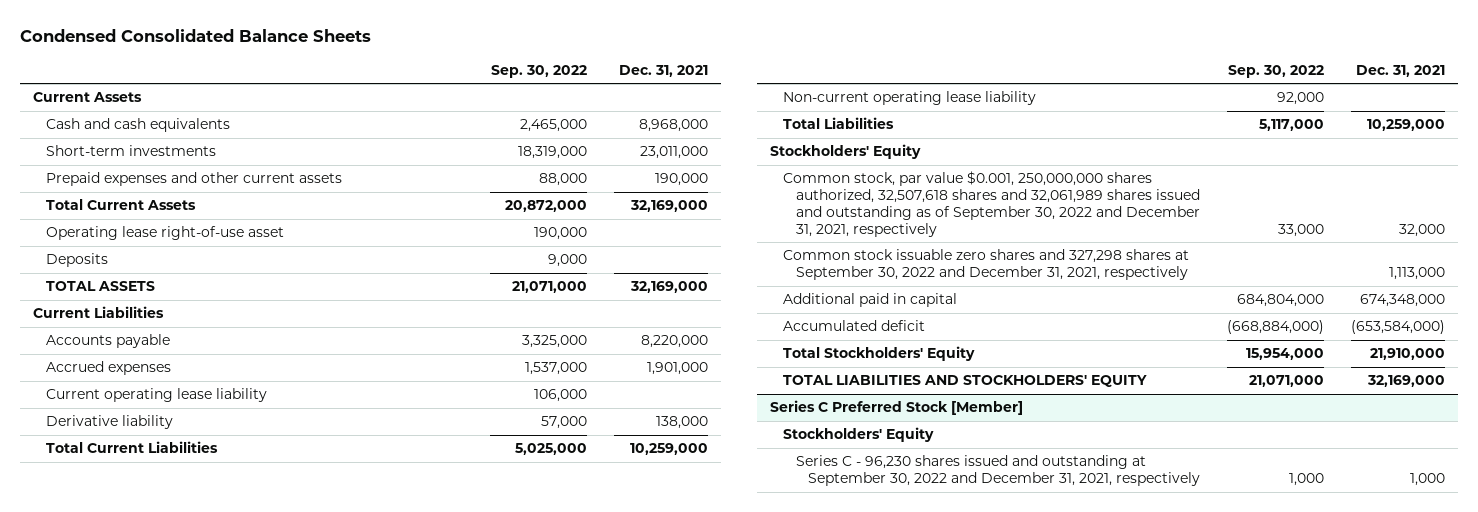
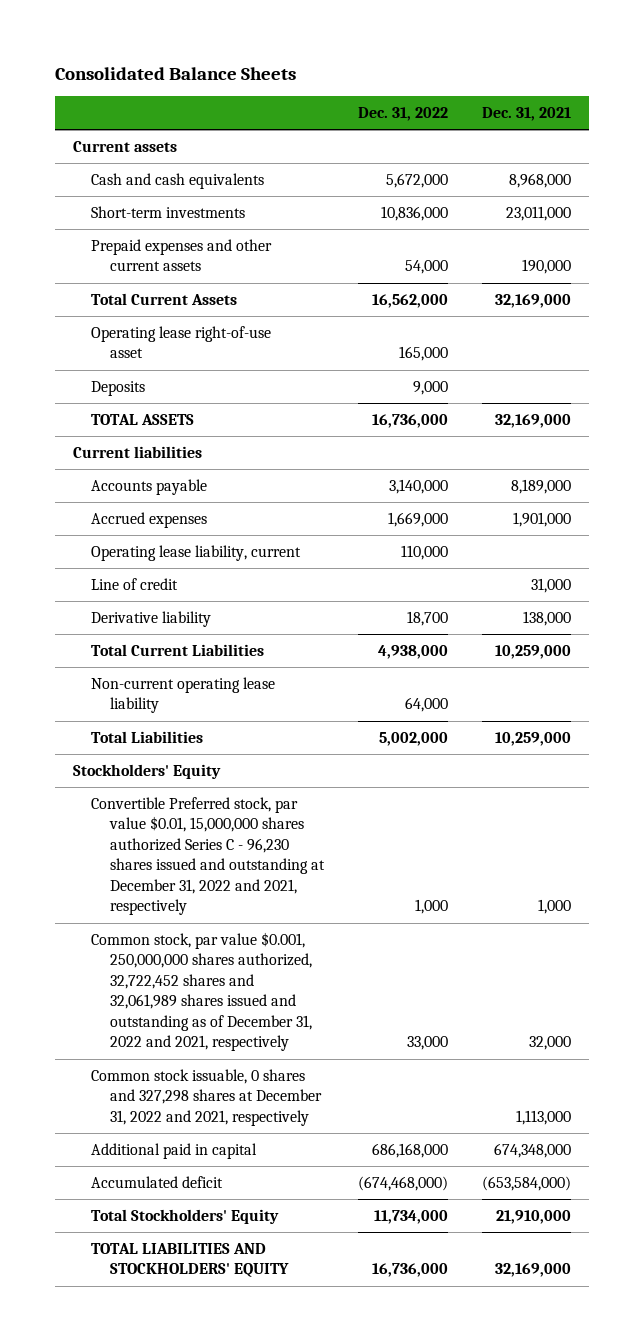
- Condensed Consolidated Balance Sheets
+ Consolidated Balance Sheets
- | Sep. 30, 2022 | Dec. 31, 2021
+ | Dec. 31, 2022 | Dec. 31, 2021
- Current Assets
+ Current assets
- Current Liabilities
- Accounts payable | 3,325,000 | 8,220,000
+ Current liabilities
+ Accounts payable | 3,140,000 | 8,189,000
- Current operating lease liability | 106,000 |
+ Operating lease liability, current | 110,000 |
+ Line of credit | | 31,000
- Common stock, par value $0.001, 250,000,000 shares authorized, 32,507,618 shares and 32,061,989 shares issued and outstanding as of September 30, 2022 and December 31, 2021, respectively | 33,000 | 32,000
- Common stock issuable zero shares and 327,298 shares at September 30, 2022 and December 31, 2021, respectively | | 1,113,000
+ Convertible Preferred stock, par value $0.01, 15,000,000 shares authorized Series C - 96,230 shares issued and outstanding at December 31, 2022 and 2021, respectively | 1,000 | 1,000
+ Common stock, par value $0.001, 250,000,000 shares authorized, 32,722,452 shares and 32,061,989 shares issued and outstanding as of December 31, 2022 and 2021, respectively | 33,000 | 32,000
+ Common stock issuable, 0 shares and 327,298 shares at December 31, 2022 and 2021, respectively | | 1,113,000
- Series C Preferred Stock [Member]
- Stockholders' Equity
- Series C - 96,230 shares issued and outstanding at September 30, 2022 and December 31, 2021, respectively | 1,000 | 1,000

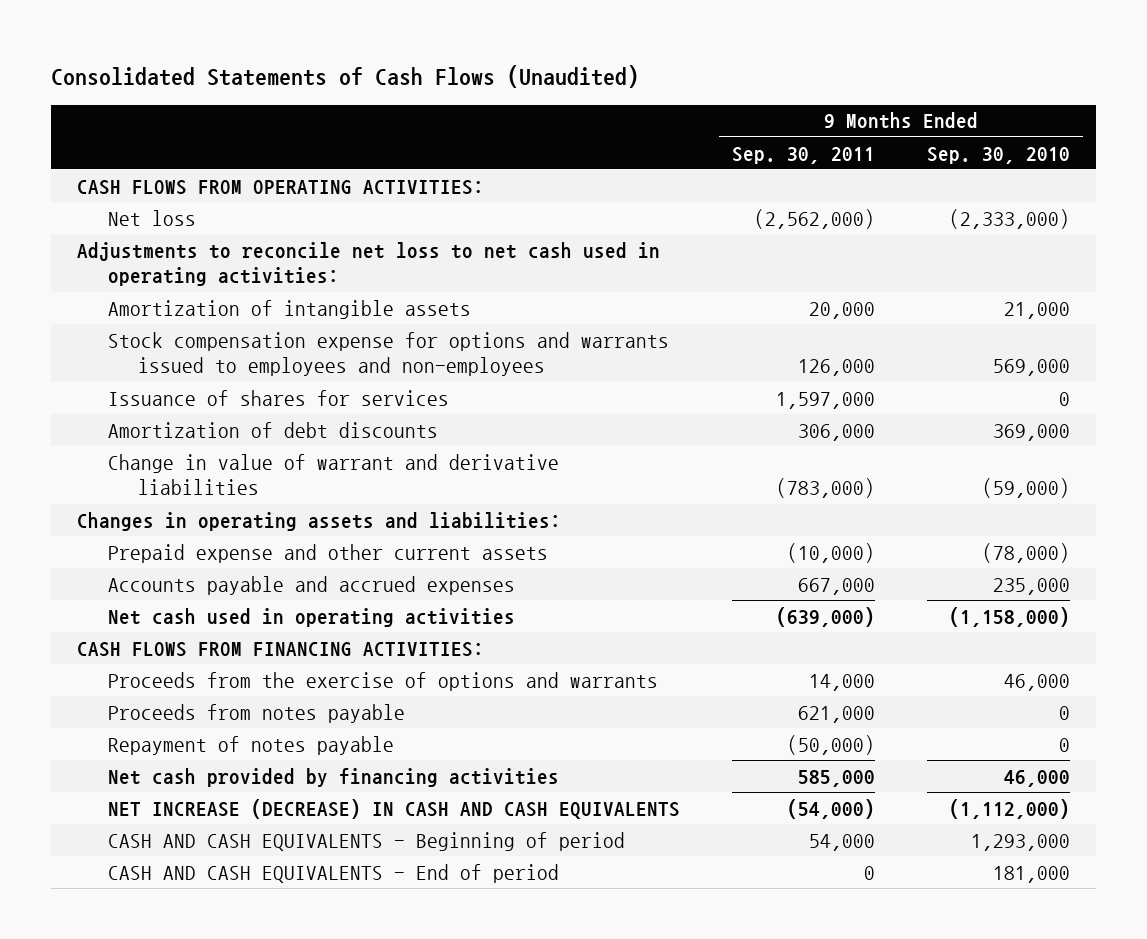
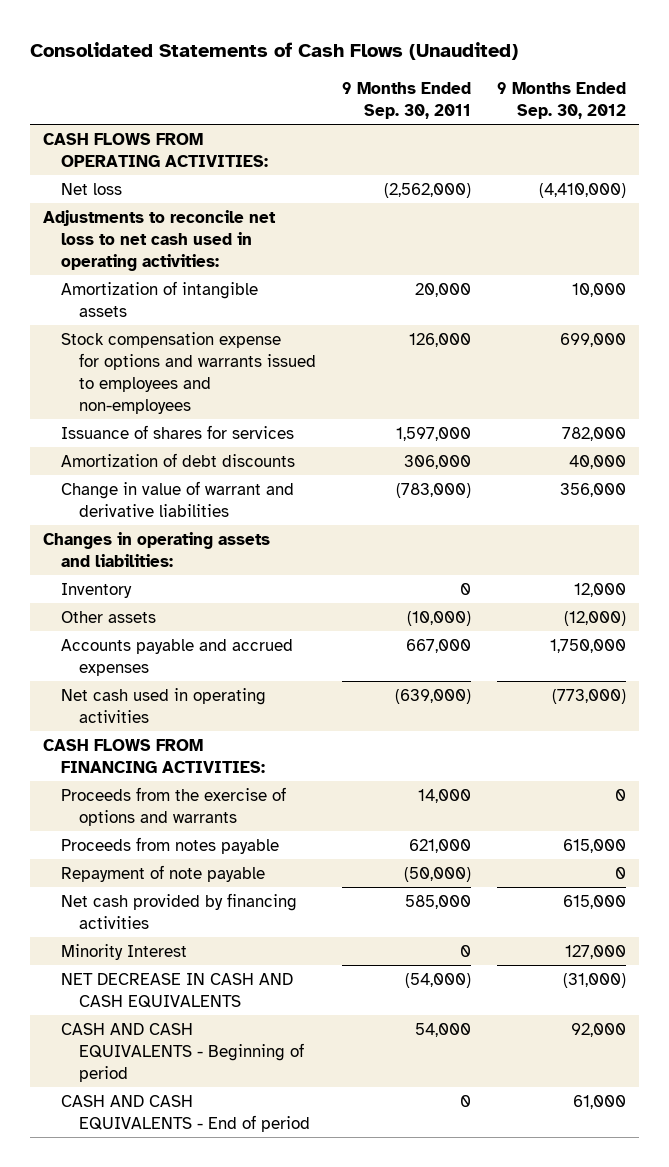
- | 9 Months Ended Sep. 30, 2011 | 9 Months Ended Sep. 30, 2010
+ | 9 Months Ended Sep. 30, 2011 | 9 Months Ended Sep. 30, 2012
- Prepaid expense and other current assets | (10,000) | (78,000)
+ Inventory | 0 | 12,000
+ Other assets | (10,000) | (12,000)
- Repayment of notes payable | (50,000) | 0
+ Repayment of note payable | (50,000) | 0
- NET INCREASE (DECREASE) IN CASH AND CASH EQUIVALENTS | (54,000) | (1,112,000)
+ Minority Interest | 0 | 127,000
+ NET DECREASE IN CASH AND CASH EQUIVALENTS | (54,000) | (31,000)

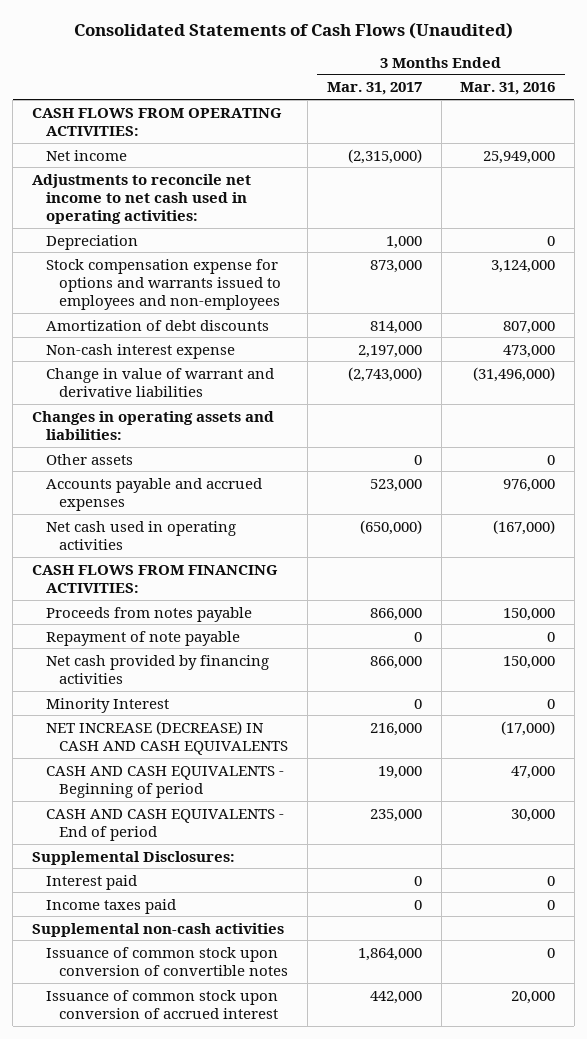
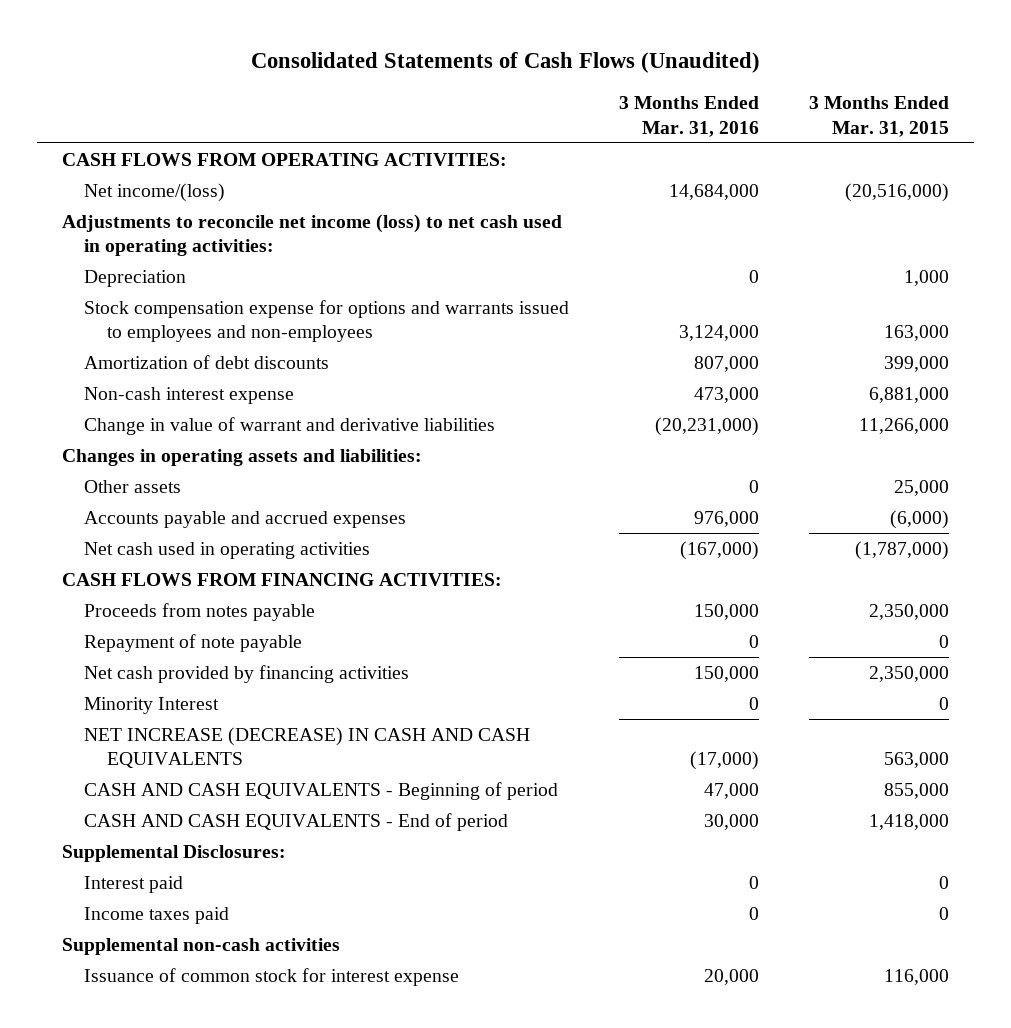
- | 3 Months Ended Mar. 31, 2017 | 3 Months Ended Mar. 31, 2016
+ | 3 Months Ended Mar. 31, 2016 | 3 Months Ended Mar. 31, 2015
- Net income | (2,315,000) | 25,949,000
- Adjustments to reconcile net income to net cash used in operating activities:
+ Net income/(loss) | 14,684,000 | (20,516,000)
+ Adjustments to reconcile net income (loss) to net cash used in operating activities:
- Change in value of warrant and derivative liabilities | (2,743,000) | (31,496,000)
+ Change in value of warrant and derivative liabilities | (20,231,000) | 11,266,000
- Issuance of common stock upon conversion of convertible notes | 1,864,000 | 0
- Issuance of common stock upon conversion of accrued interest | 442,000 | 20,000
+ Issuance of common stock for interest expense | 20,000 | 116,000

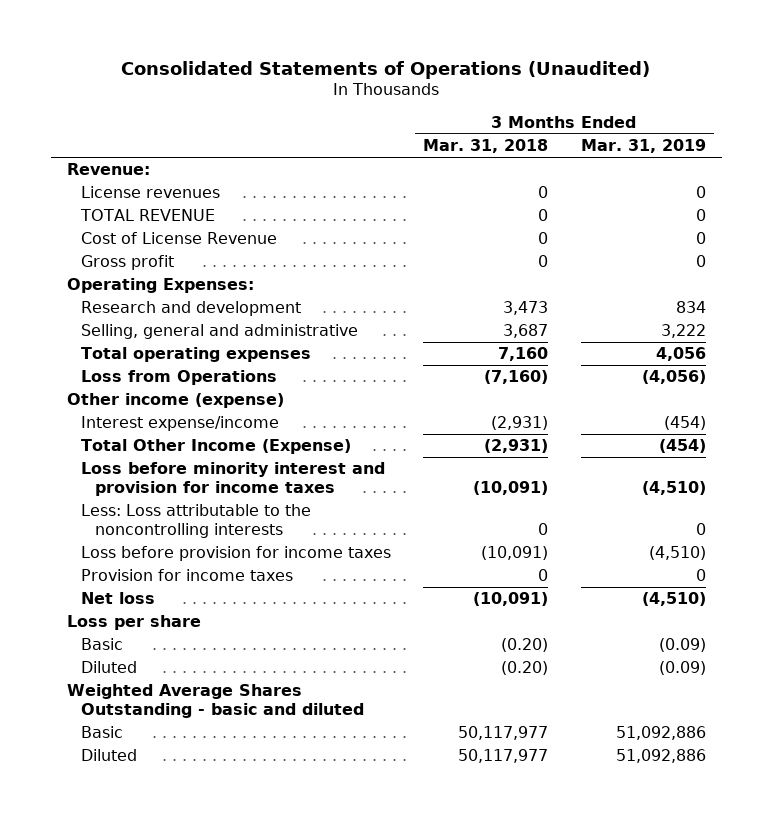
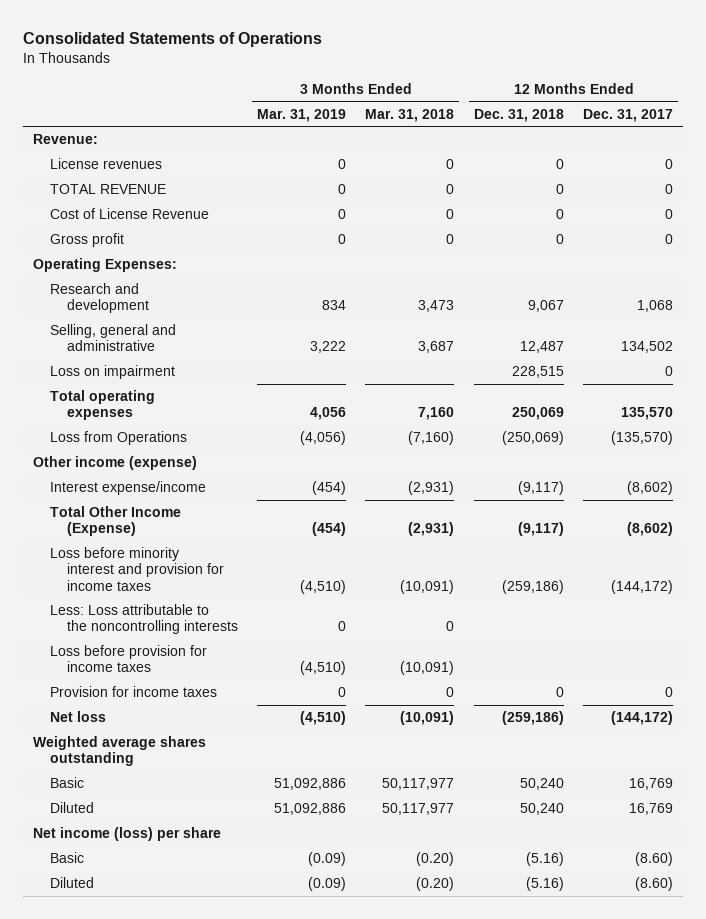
- Consolidated Statements of Operations (Unaudited)
+ Consolidated Statements of Operations
- | 3 Months Ended Mar. 31, 2018 | 3 Months Ended Mar. 31, 2019
+ | 3 Months Ended Mar. 31, 2019 | 3 Months Ended Mar. 31, 2018 | 12 Months Ended Dec. 31, 2018 | 12 Months Ended Dec. 31, 2017
+ Loss on impairment | | | 228,515 | 0
- Loss per share
- Weighted Average Shares Outstanding - basic and diluted
+ Weighted average shares outstanding
+ Net income (loss) per share
moved down: Basic | (0.09) | (0.20) | (5.16) | (8.60)
moved down: Diluted | (0.09) | (0.20) | (5.16) | (8.60)

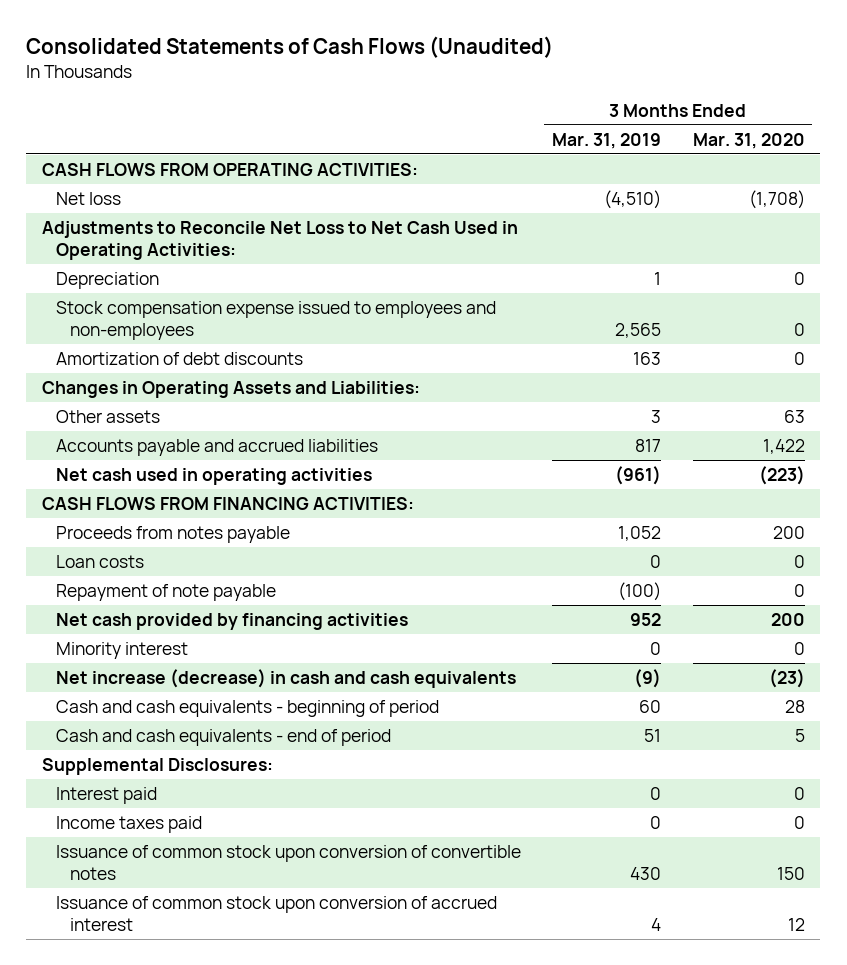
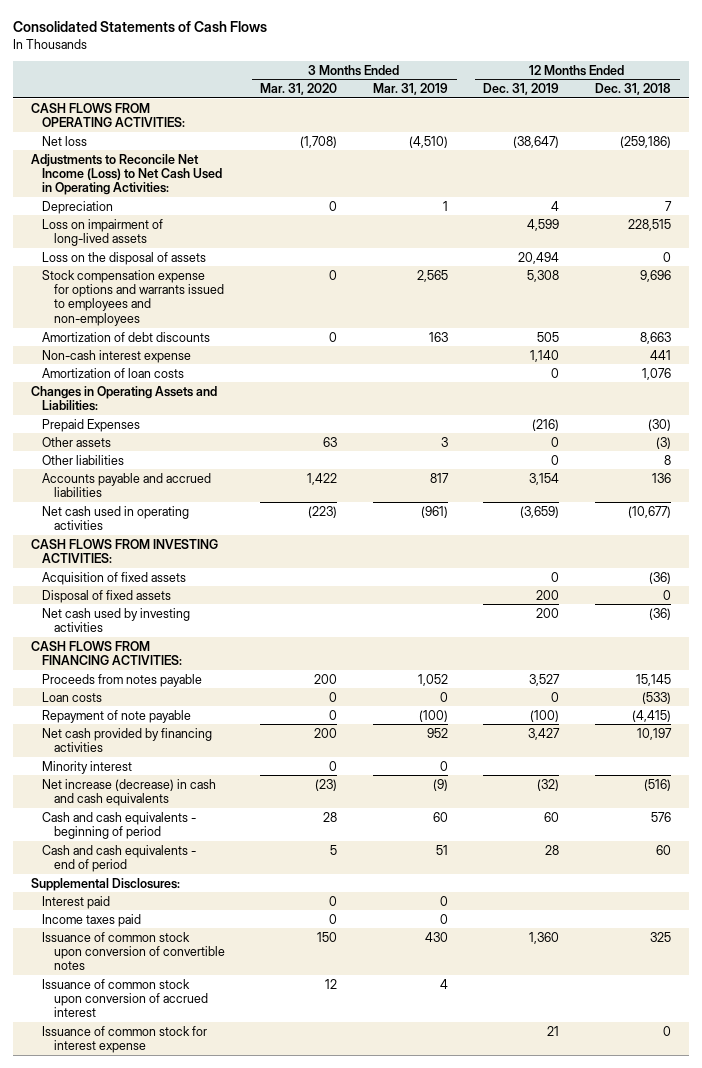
- Consolidated Statements of Cash Flows (Unaudited)
+ Consolidated Statements of Cash Flows
- | 3 Months Ended Mar. 31, 2019 | 3 Months Ended Mar. 31, 2020
+ | 3 Months Ended Mar. 31, 2020 | 3 Months Ended Mar. 31, 2019 | 12 Months Ended Dec. 31, 2019 | 12 Months Ended Dec. 31, 2018
- Adjustments to Reconcile Net Loss to Net Cash Used in Operating Activities:
+ Adjustments to Reconcile Net Income (Loss) to Net Cash Used in Operating Activities:
- Stock compensation expense issued to employees and non-employees | 2,565 | 0
+ Loss on impairment of long-lived assets | | | 4,599 | 228,515
+ Loss on the disposal of assets | | | 20,494 | 0
+ Stock compensation expense for options and warrants issued to employees and non-employees | 0 | 2,565 | 5,308 | 9,696
+ Non-cash interest expense | | | 1,140 | 441
+ Amortization of loan costs | | | 0 | 1,076
+ Prepaid Expenses | | | (216) | (30)
+ Other liabilities | | | 0 | 8
+ CASH FLOWS FROM INVESTING ACTIVITIES:
+ Acquisition of fixed assets | | | 0 | (36)
+ Disposal of fixed assets | | | 200 | 0
+ Net cash used by investing activities | | | 200 | (36)
+ Issuance of common stock for interest expense | | | 21 | 0

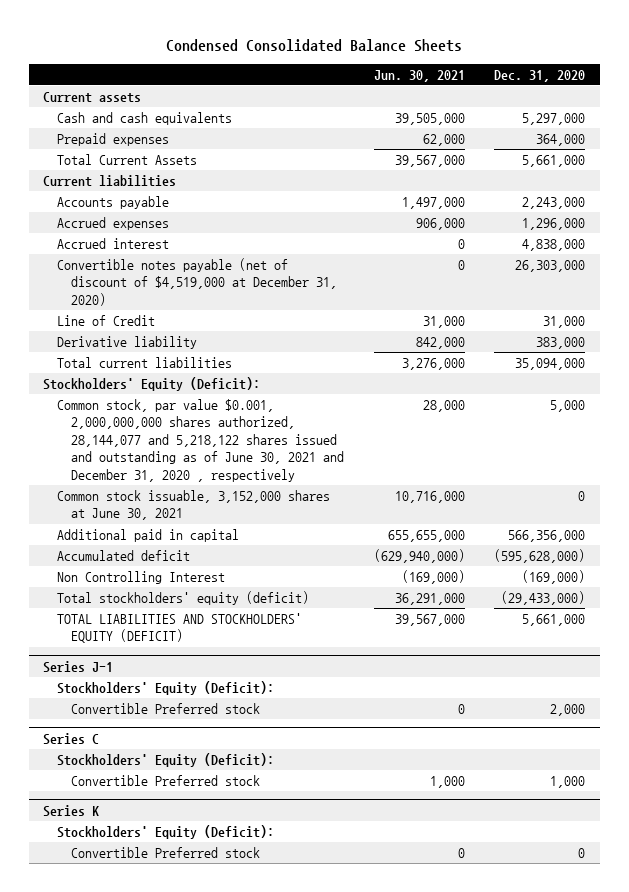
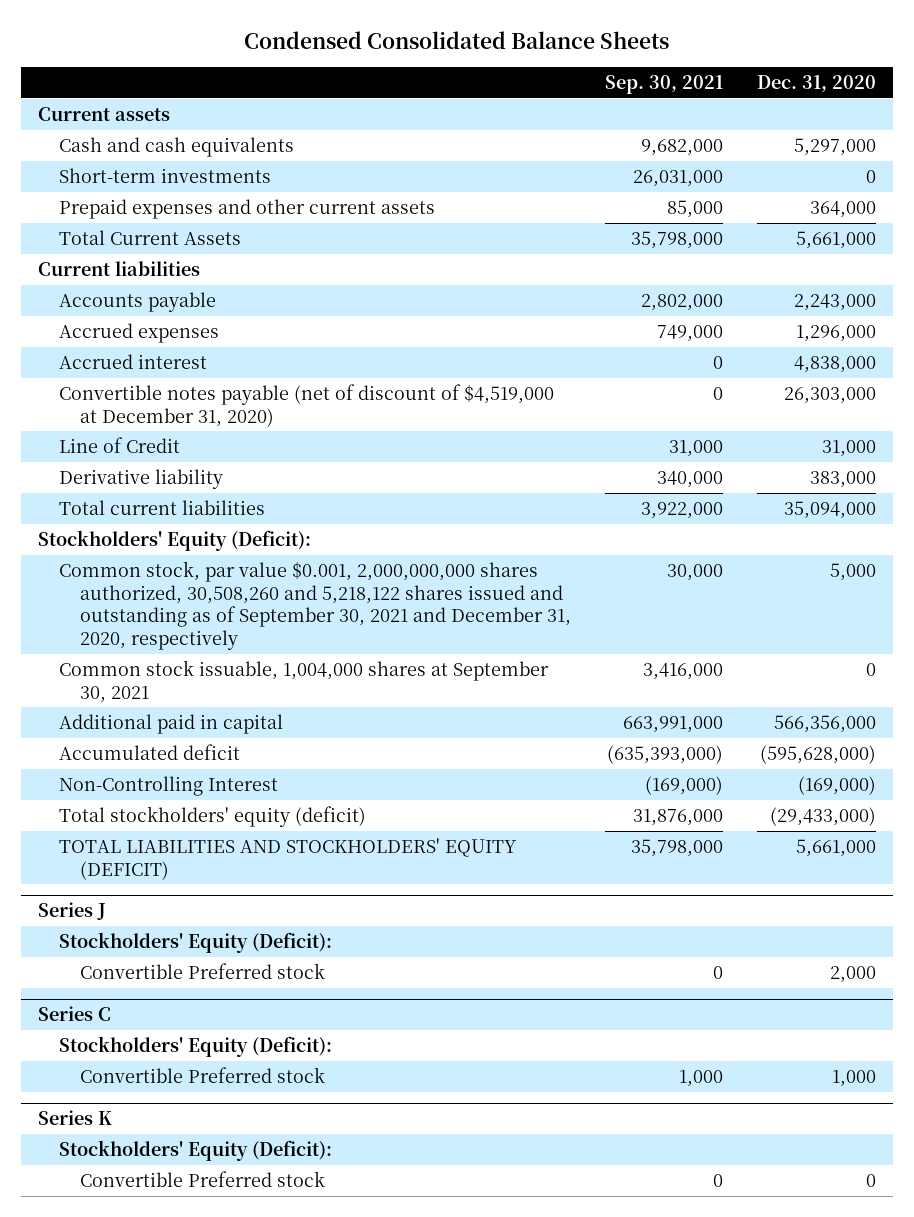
- | Jun. 30, 2021 | Dec. 31, 2020
+ | Sep. 30, 2021 | Dec. 31, 2020
- Prepaid expenses | 62,000 | 364,000
+ Short-term investments | 26,031,000 | 0
+ Prepaid expenses and other current assets | 85,000 | 364,000
- Common stock, par value $0.001, 2,000,000,000 shares authorized, 28,144,077 and 5,218,122 shares issued and outstanding as of June 30, 2021 and December 31, 2020 , respectively | 28,000 | 5,000
- Common stock issuable, 3,152,000 shares at June 30, 2021 | 10,716,000 | 0
+ Common stock, par value $0.001, 2,000,000,000 shares authorized, 30,508,260 and 5,218,122 shares issued and outstanding as of September 30, 2021 and December 31, 2020, respectively | 30,000 | 5,000
+ Common stock issuable, 1,004,000 shares at September 30, 2021 | 3,416,000 | 0
- Non Controlling Interest | (169,000) | (169,000)
+ Non-Controlling Interest | (169,000) | (169,000)
- Series J-1
+ Series J

